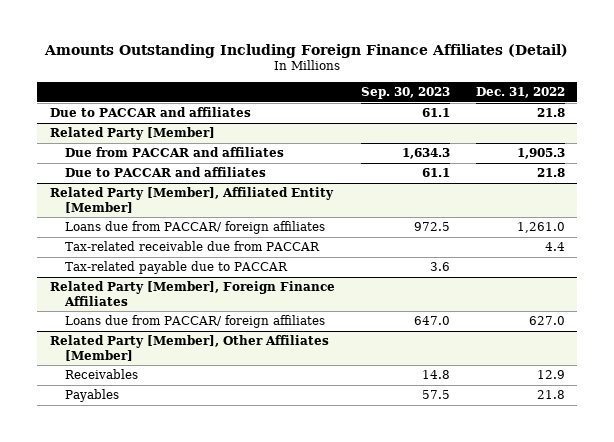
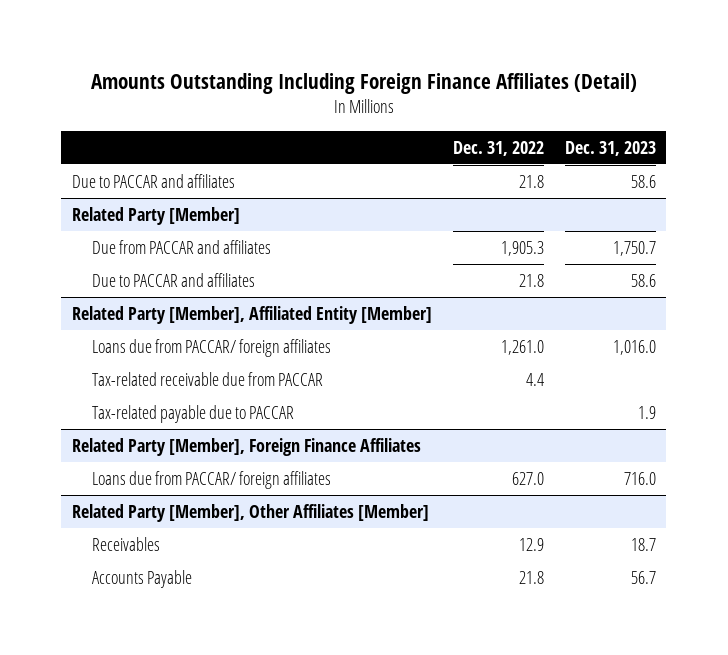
- | Sep. 30, 2023 | Dec. 31, 2022
+ | Dec. 31, 2022 | Dec. 31, 2023
@ Related Party [Member], Other Affiliates [Member]
- Payables | 57.5 | 21.8
+ Accounts Payable | 21.8 | 56.7

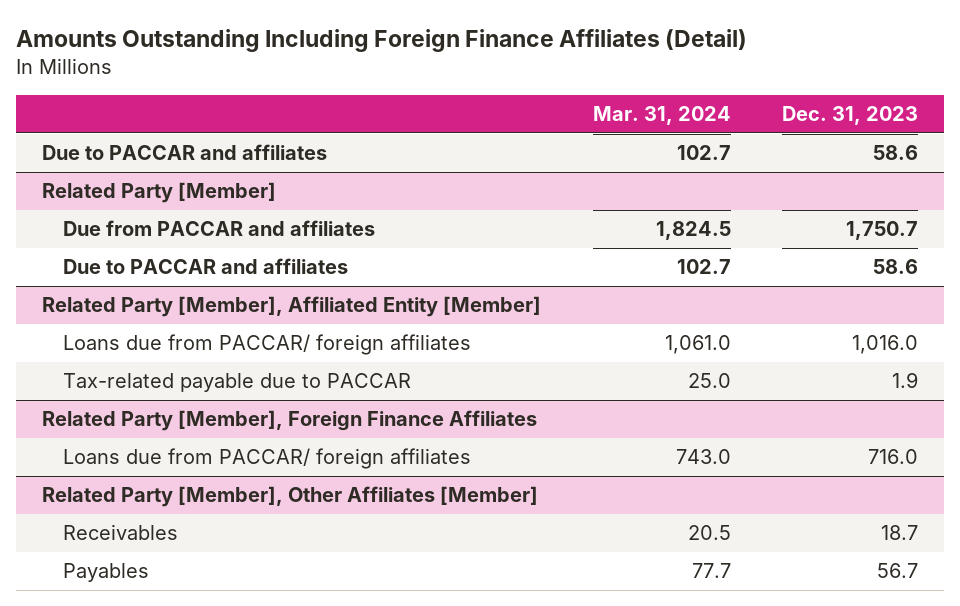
- | Dec. 31, 2022 | Dec. 31, 2023
+ | Mar. 31, 2024 | Dec. 31, 2023
@ Related Party [Member], Affiliated Entity [Member]
- Tax-related receivable due from PACCAR | 4.4 |
@ Related Party [Member], Other Affiliates [Member]
- Accounts Payable | 21.8 | 56.7
+ Payables | 77.7 | 56.7

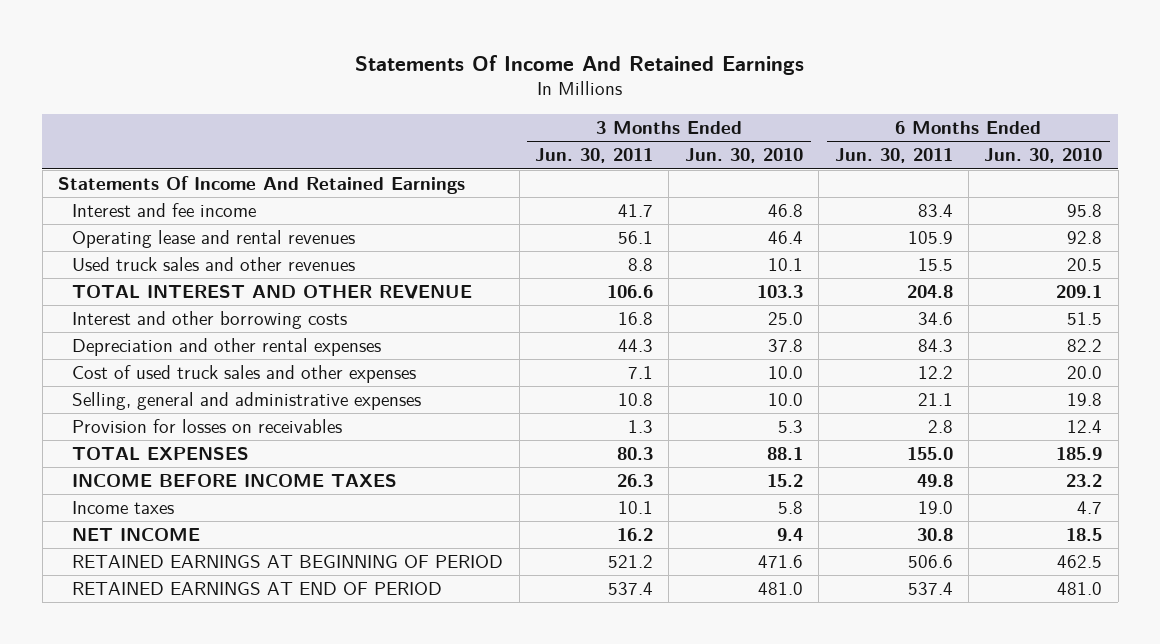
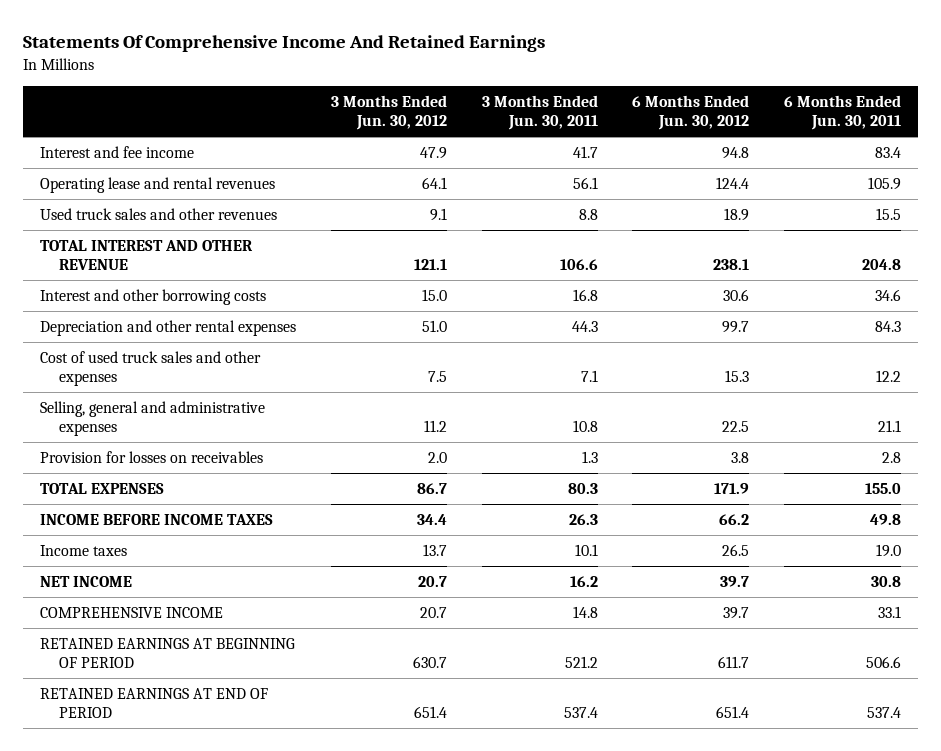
- Statements Of Income And Retained Earnings
+ Statements Of Comprehensive Income And Retained Earnings
- | 3 Months Ended Jun. 30, 2011 | 3 Months Ended Jun. 30, 2010 | 6 Months Ended Jun. 30, 2011 | 6 Months Ended Jun. 30, 2010
+ | 3 Months Ended Jun. 30, 2012 | 3 Months Ended Jun. 30, 2011 | 6 Months Ended Jun. 30, 2012 | 6 Months Ended Jun. 30, 2011
- Statements Of Income And Retained Earnings
+ COMPREHENSIVE INCOME | 20.7 | 14.8 | 39.7 | 33.1

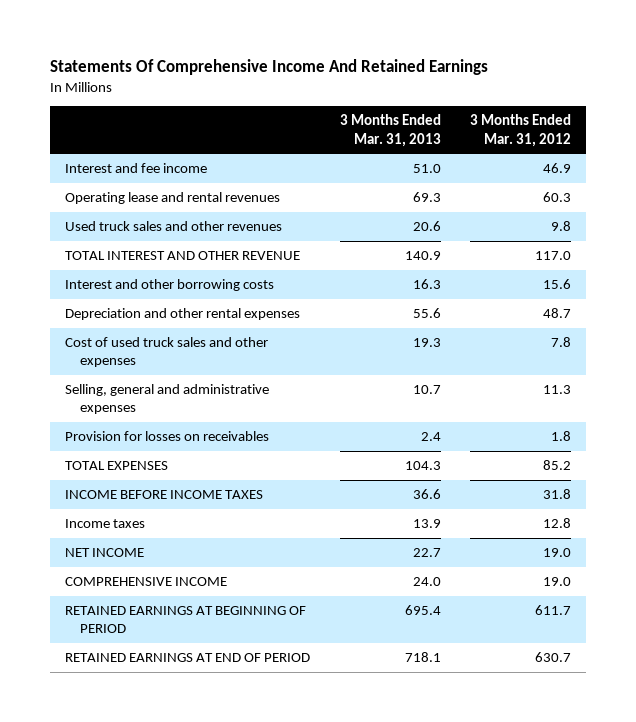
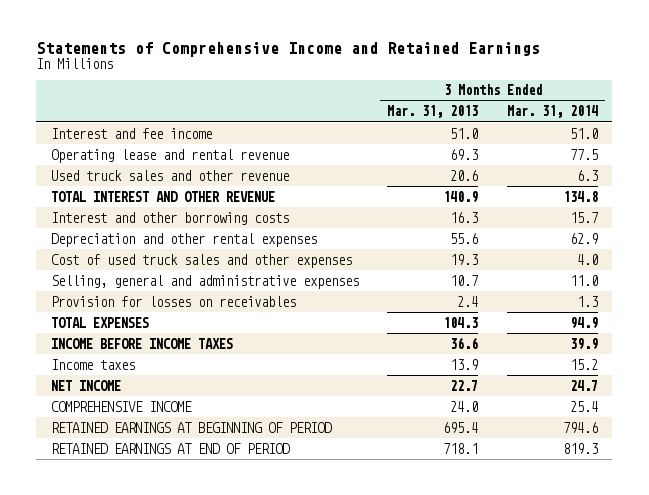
- Statements Of Comprehensive Income And Retained Earnings
+ Statements of Comprehensive Income and Retained Earnings
- | 3 Months Ended Mar. 31, 2013 | 3 Months Ended Mar. 31, 2012
+ | 3 Months Ended Mar. 31, 2013 | 3 Months Ended Mar. 31, 2014
- Operating lease and rental revenues | 69.3 | 60.3
- Used truck sales and other revenues | 20.6 | 9.8
+ Operating lease and rental revenue | 69.3 | 77.5
+ Used truck sales and other revenue | 20.6 | 6.3

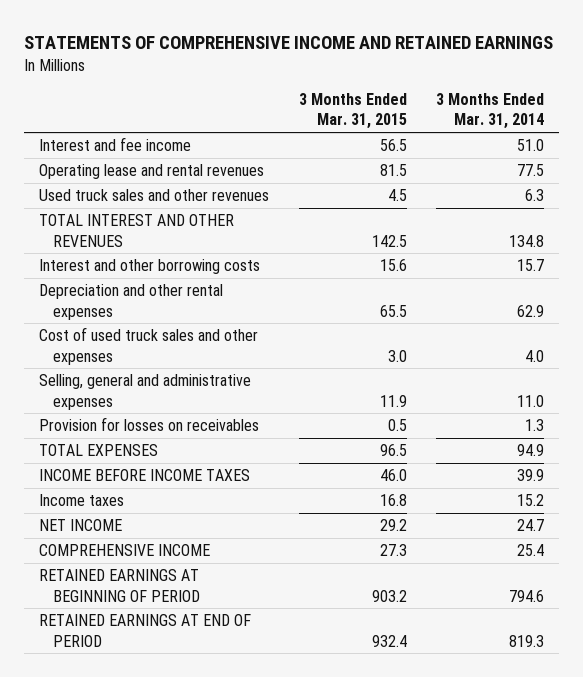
- Statements of Comprehensive Income and Retained Earnings
+ STATEMENTS OF COMPREHENSIVE INCOME AND RETAINED EARNINGS
- | 3 Months Ended Mar. 31, 2013 | 3 Months Ended Mar. 31, 2014
+ | 3 Months Ended Mar. 31, 2015 | 3 Months Ended Mar. 31, 2014
- Operating lease and rental revenue | 69.3 | 77.5
- Used truck sales and other revenue | 20.6 | 6.3
- TOTAL INTEREST AND OTHER REVENUE | 140.9 | 134.8
+ Operating lease and rental revenues | 81.5 | 77.5
+ Used truck sales and other revenues | 4.5 | 6.3
+ TOTAL INTEREST AND OTHER REVENUES | 142.5 | 134.8

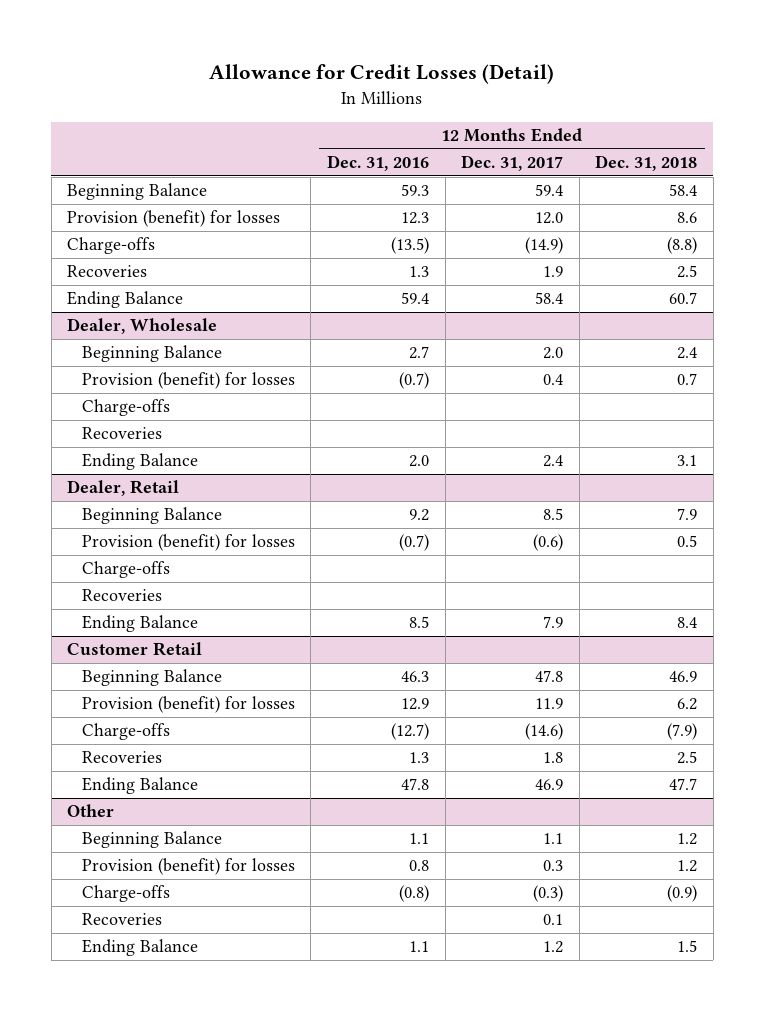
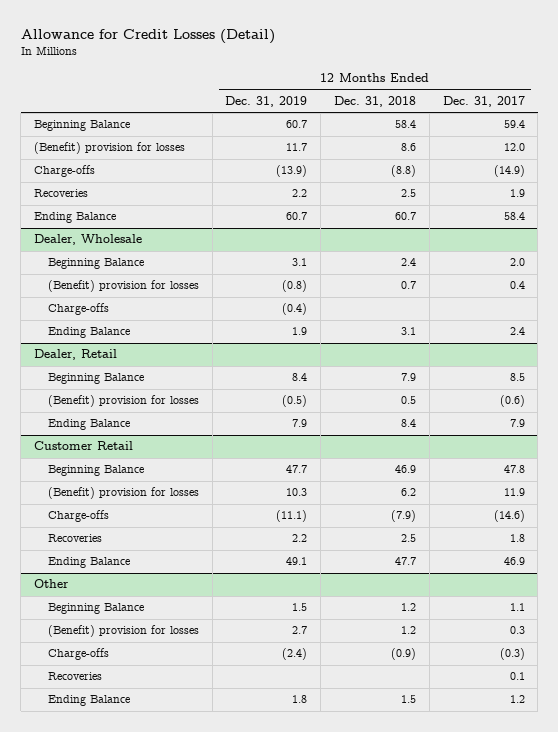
- | 12 Months Ended Dec. 31, 2016 | 12 Months Ended Dec. 31, 2017 | 12 Months Ended Dec. 31, 2018
+ | 12 Months Ended Dec. 31, 2019 | 12 Months Ended Dec. 31, 2018 | 12 Months Ended Dec. 31, 2017
- Provision (benefit) for losses | 12.3 | 12.0 | 8.6
+ (Benefit) provision for losses | 11.7 | 8.6 | 12.0
@ Dealer, Wholesale
- Provision (benefit) for losses | (0.7) | 0.4 | 0.7
+ (Benefit) provision for losses | (0.8) | 0.7 | 0.4
- Recoveries
@ Dealer, Retail
- Provision (benefit) for losses | (0.7) | (0.6) | 0.5
- Charge-offs
- Recoveries
+ (Benefit) provision for losses | (0.5) | 0.5 | (0.6)
@ Customer Retail
- Provision (benefit) for losses | 12.9 | 11.9 | 6.2
+ (Benefit) provision for losses | 10.3 | 6.2 | 11.9
@ Other
- Provision (benefit) for losses | 0.8 | 0.3 | 1.2
+ (Benefit) provision for losses | 2.7 | 1.2 | 0.3

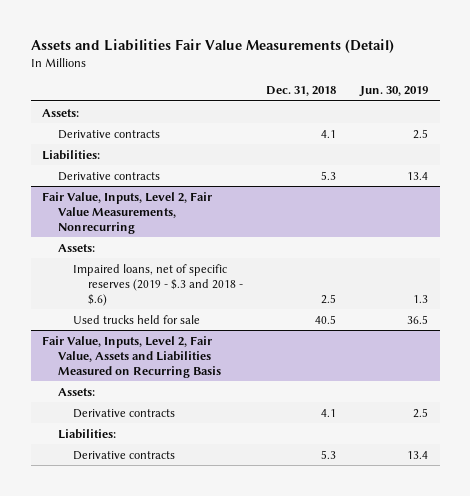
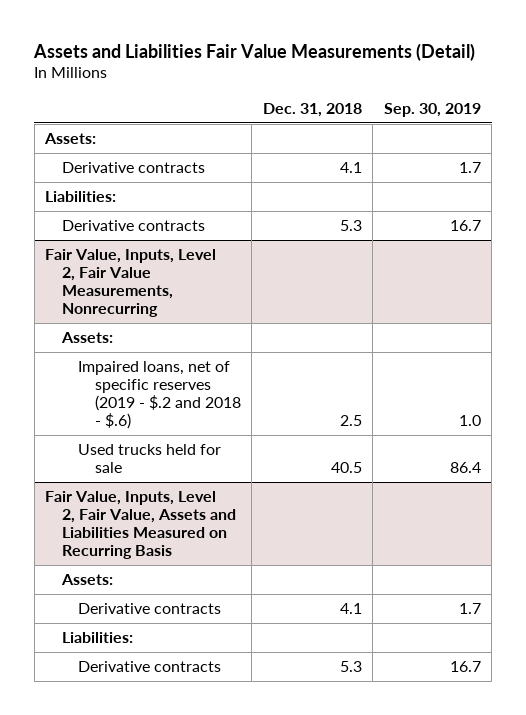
- | Dec. 31, 2018 | Jun. 30, 2019
+ | Dec. 31, 2018 | Sep. 30, 2019
@ Fair Value, Inputs, Level 2, Fair Value Measurements, Nonrecurring
- Impaired loans, net of specific reserves (2019 - $.3 and 2018 - $.6) | 2.5 | 1.3
+ Impaired loans, net of specific reserves (2019 - $.2 and 2018 - $.6) | 2.5 | 1.0

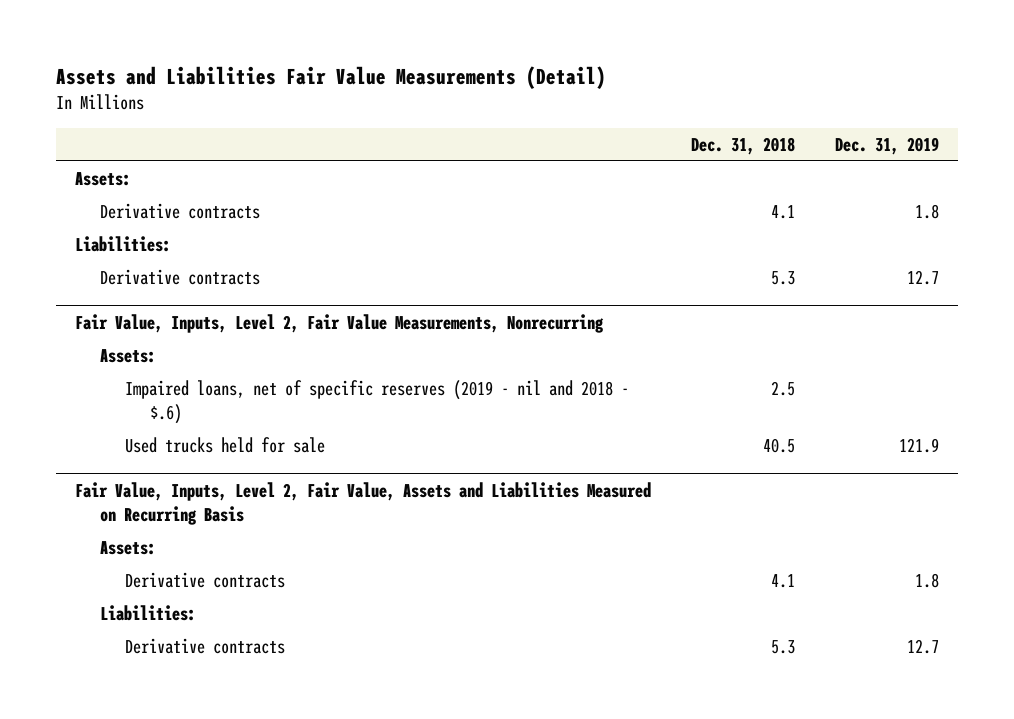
- | Dec. 31, 2018 | Sep. 30, 2019
+ | Dec. 31, 2018 | Dec. 31, 2019
@ Fair Value, Inputs, Level 2, Fair Value Measurements, Nonrecurring
- Impaired loans, net of specific reserves (2019 - $.2 and 2018 - $.6) | 2.5 | 1.0
+ Impaired loans, net of specific reserves (2019 - nil and 2018 - $.6) | 2.5 |

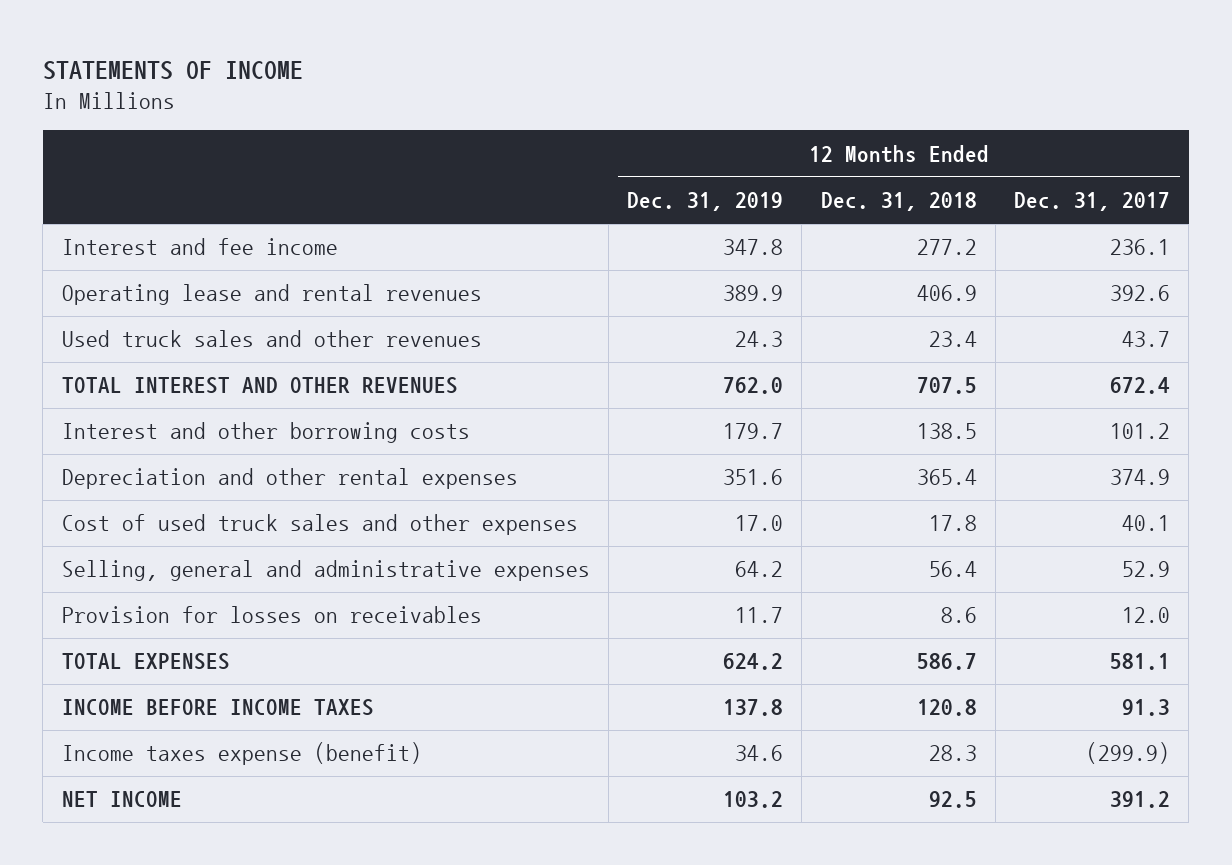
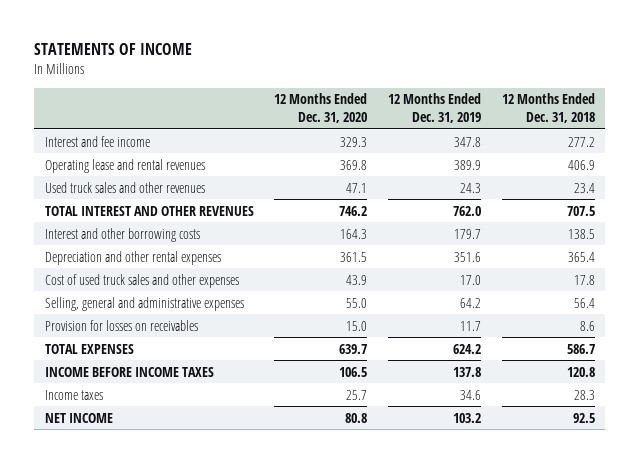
- | 12 Months Ended Dec. 31, 2019 | 12 Months Ended Dec. 31, 2018 | 12 Months Ended Dec. 31, 2017
+ | 12 Months Ended Dec. 31, 2020 | 12 Months Ended Dec. 31, 2019 | 12 Months Ended Dec. 31, 2018
- Income taxes expense (benefit) | 34.6 | 28.3 | (299.9)
+ Income taxes | 25.7 | 34.6 | 28.3

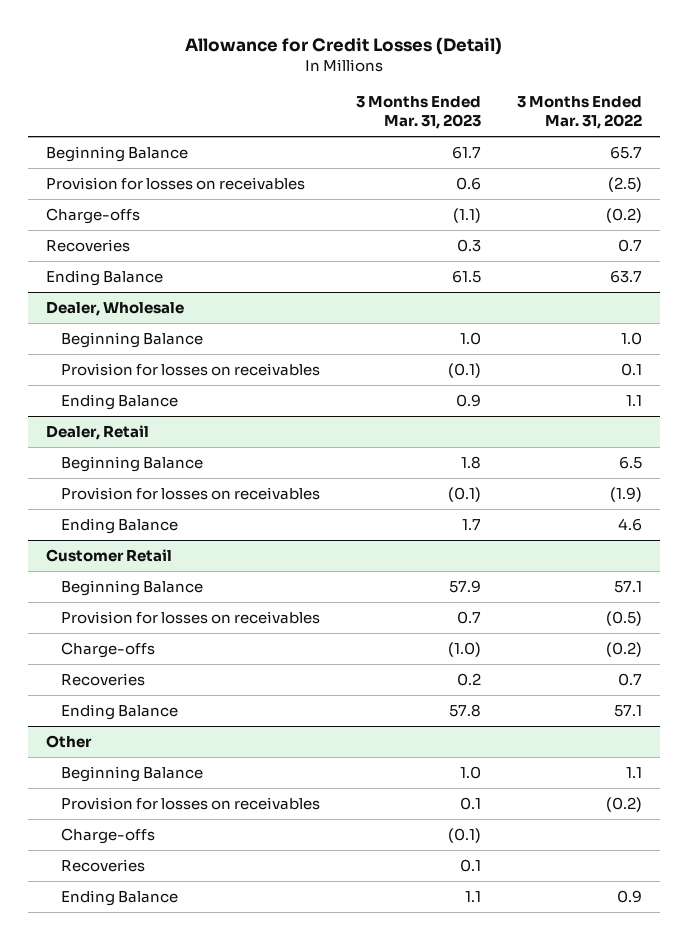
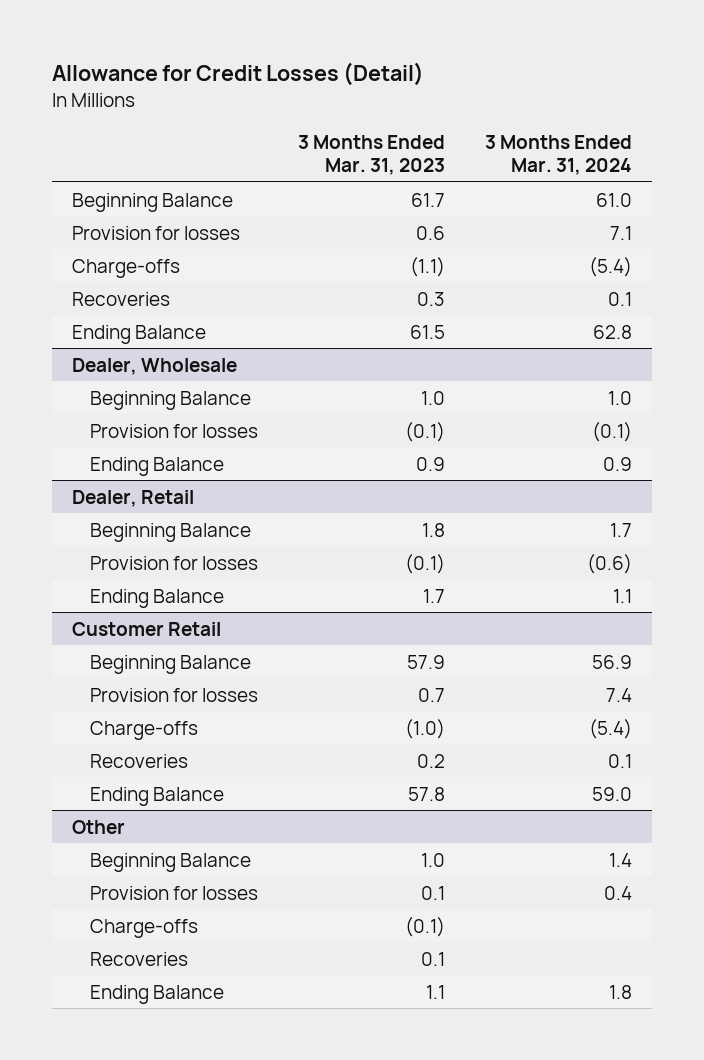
- | 3 Months Ended Mar. 31, 2023 | 3 Months Ended Mar. 31, 2022
+ | 3 Months Ended Mar. 31, 2023 | 3 Months Ended Mar. 31, 2024
- Provision for losses on receivables | 0.6 | (2.5)
+ Provision for losses | 0.6 | 7.1
@ Dealer, Wholesale
- Provision for losses on receivables | (0.1) | 0.1
+ Provision for losses | (0.1) | (0.1)
@ Dealer, Retail
- Provision for losses on receivables | (0.1) | (1.9)
+ Provision for losses | (0.1) | (0.6)
@ Customer Retail
- Provision for losses on receivables | 0.7 | (0.5)
+ Provision for losses | 0.7 | 7.4
@ Other
- Provision for losses on receivables | 0.1 | (0.2)
+ Provision for losses | 0.1 | 0.4

